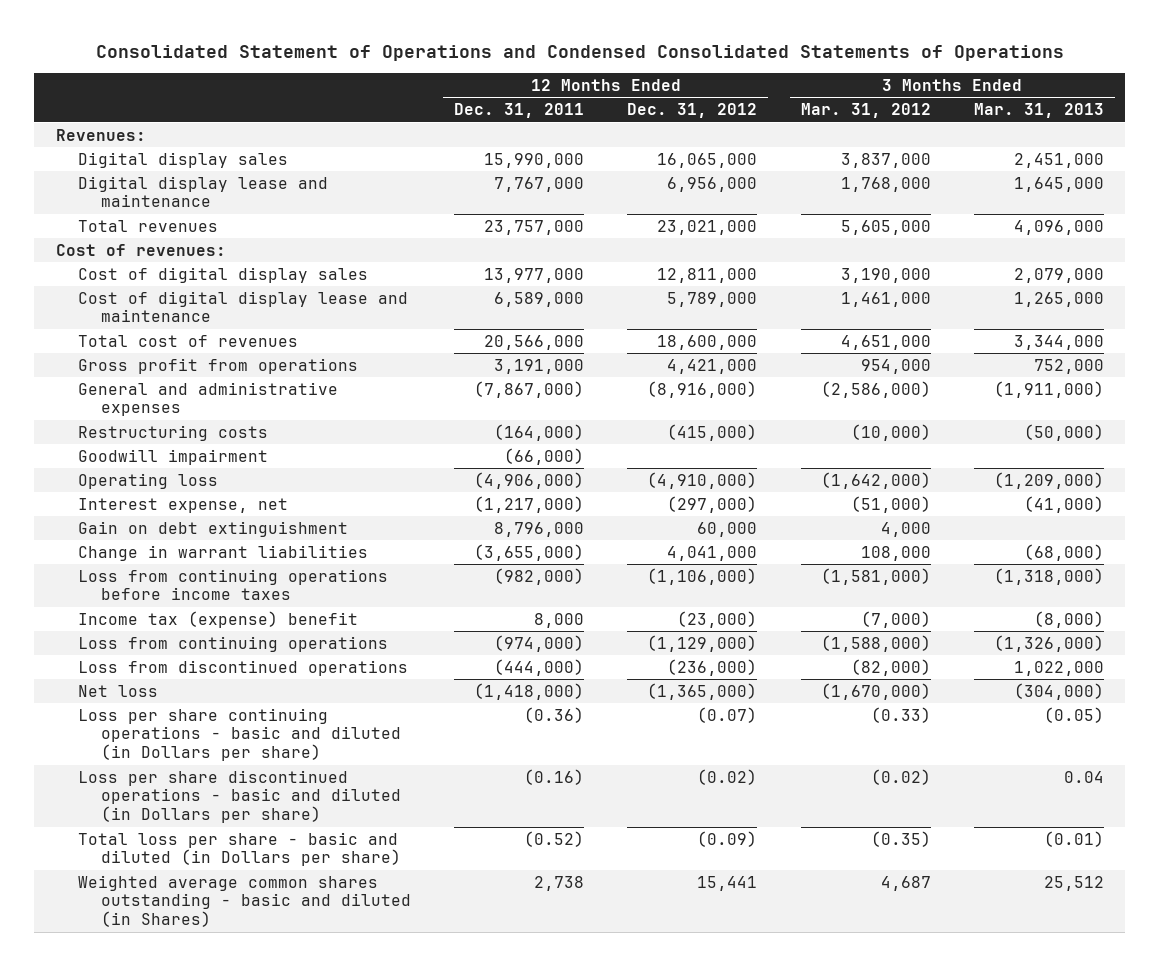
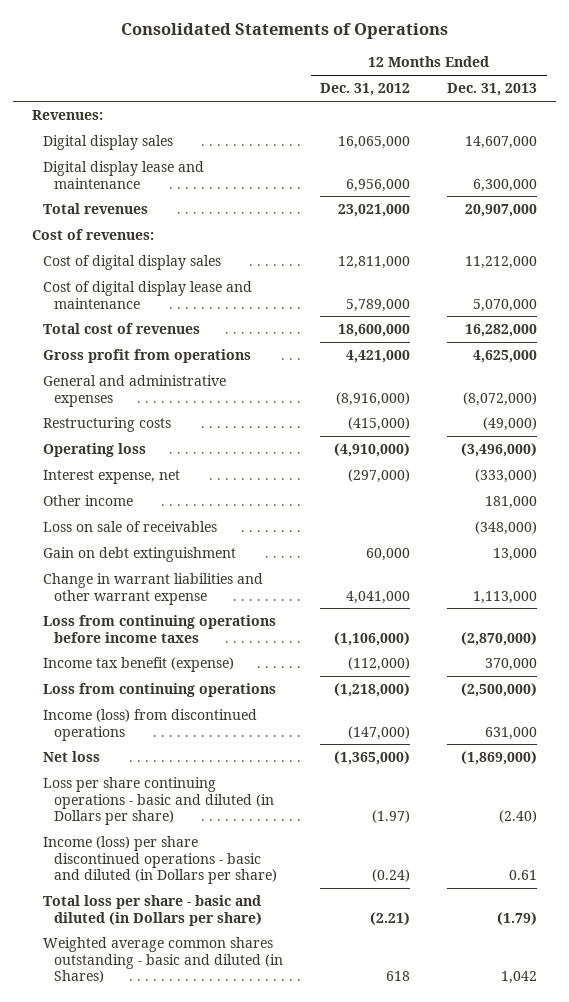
- Consolidated Statement of Operations and Condensed Consolidated Statements of Operations
+ Consolidated Statements of Operations
- | 12 Months Ended Dec. 31, 2011 | 12 Months Ended Dec. 31, 2012 | 3 Months Ended Mar. 31, 2012 | 3 Months Ended Mar. 31, 2013
+ | 12 Months Ended Dec. 31, 2012 | 12 Months Ended Dec. 31, 2013
- Goodwill impairment | (66,000) | | |
+ Other income | | 181,000
+ Loss on sale of receivables | | (348,000)
- Change in warrant liabilities | (3,655,000) | 4,041,000 | 108,000 | (68,000)
+ Change in warrant liabilities and other warrant expense | 4,041,000 | 1,113,000
- Income tax (expense) benefit | 8,000 | (23,000) | (7,000) | (8,000)
- Loss from continuing operations | (974,000) | (1,129,000) | (1,588,000) | (1,326,000)
- Loss from discontinued operations | (444,000) | (236,000) | (82,000) | 1,022,000
+ Income tax benefit (expense) | (112,000) | 370,000
+ Loss from continuing operations | (1,218,000) | (2,500,000)
+ Income (loss) from discontinued operations | (147,000) | 631,000
- Loss per share continuing operations - basic and diluted (in Dollars per share) | (0.36) | (0.07) | (0.33) | (0.05)
- Loss per share discontinued operations - basic and diluted (in Dollars per share) | (0.16) | (0.02) | (0.02) | 0.04
- Total loss per share - basic and diluted (in Dollars per share) | (0.52) | (0.09) | (0.35) | (0.01)
- Weighted average common shares outstanding - basic and diluted (in Shares) | 2,738 | 15,441 | 4,687 | 25,512
+ Loss per share continuing operations - basic and diluted (in Dollars per share) | (1.97) | (2.40)
+ Income (loss) per share discontinued operations - basic and diluted (in Dollars per share) | (0.24) | 0.61
+ Total loss per share - basic and diluted (in Dollars per share) | (2.21) | (1.79)
+ Weighted average common shares outstanding - basic and diluted (in Shares) | 618 | 1,042

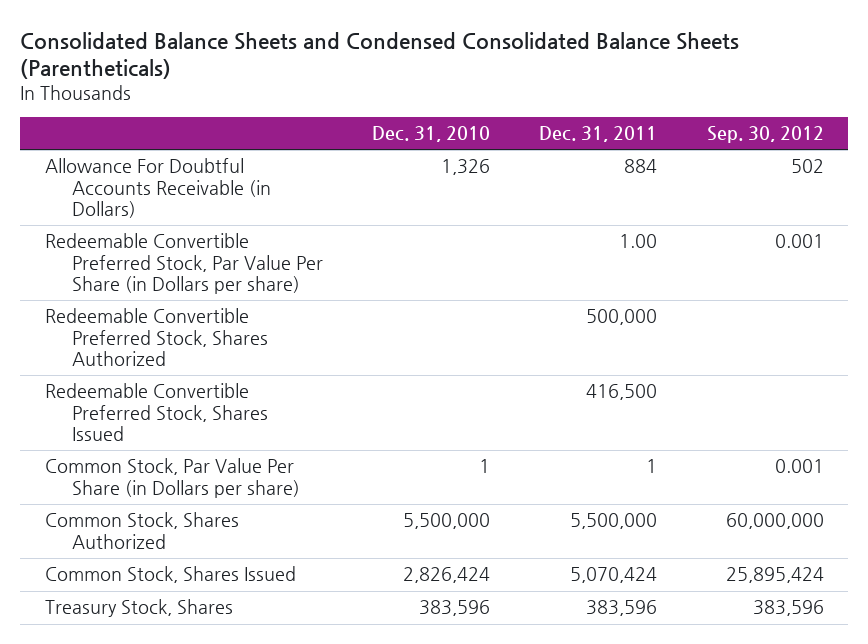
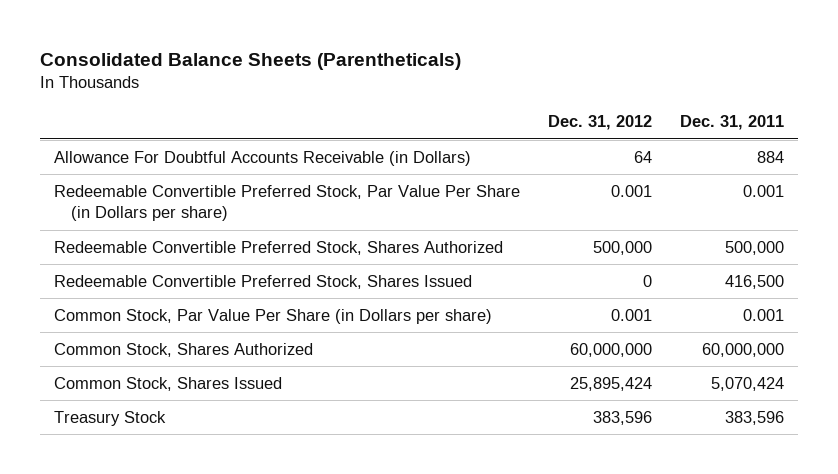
- Consolidated Balance Sheets and Condensed Consolidated Balance Sheets (Parentheticals)
+ Consolidated Balance Sheets (Parentheticals)
- | Dec. 31, 2010 | Dec. 31, 2011 | Sep. 30, 2012
+ | Dec. 31, 2012 | Dec. 31, 2011
- Redeemable Convertible Preferred Stock, Par Value Per Share (in Dollars per share) | | 1.00 | 0.001
+ Redeemable Convertible Preferred Stock, Par Value Per Share (in Dollars per share) | 0.001 | 0.001
- Common Stock, Par Value Per Share (in Dollars per share) | 1 | 1 | 0.001
- Common Stock, Shares Authorized | 5,500,000 | 5,500,000 | 60,000,000
+ Common Stock, Par Value Per Share (in Dollars per share) | 0.001 | 0.001
+ Common Stock, Shares Authorized | 60,000,000 | 60,000,000
- Treasury Stock, Shares | 383,596 | 383,596 | 383,596
+ Treasury Stock | 383,596 | 383,596

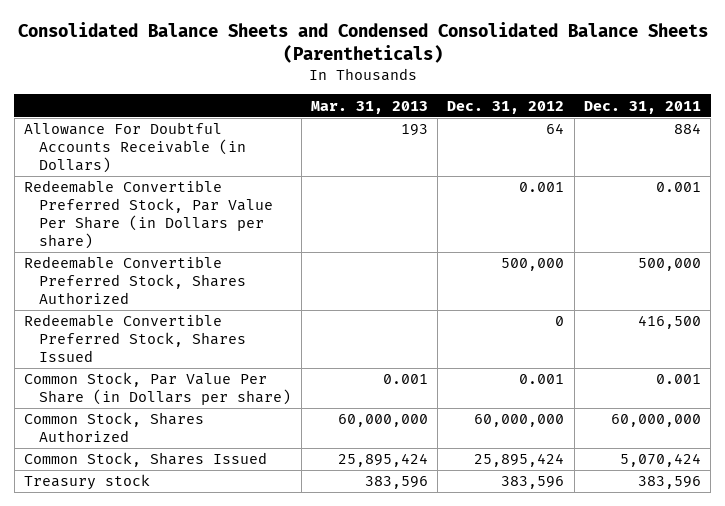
- Consolidated Balance Sheets (Parentheticals)
+ Consolidated Balance Sheets and Condensed Consolidated Balance Sheets (Parentheticals)
- | Dec. 31, 2012 | Dec. 31, 2011
+ | Mar. 31, 2013 | Dec. 31, 2012 | Dec. 31, 2011
- Treasury Stock | 383,596 | 383,596
+ Treasury stock | 383,596 | 383,596 | 383,596

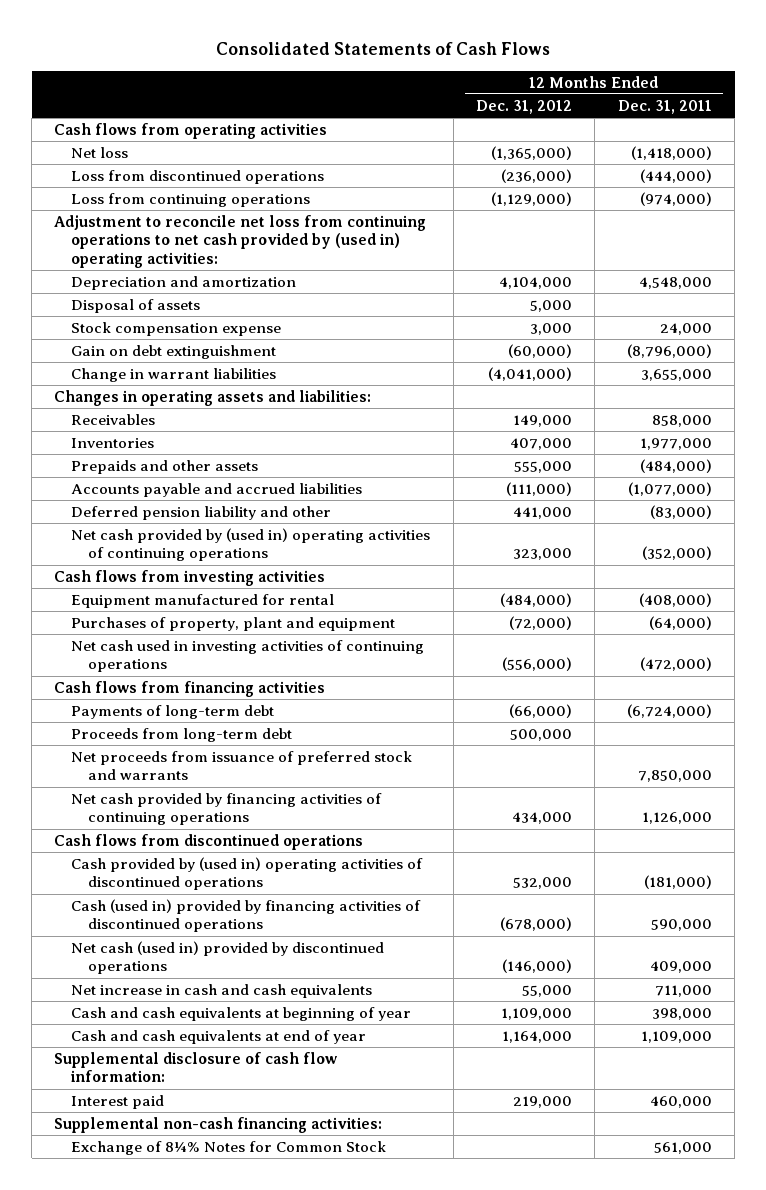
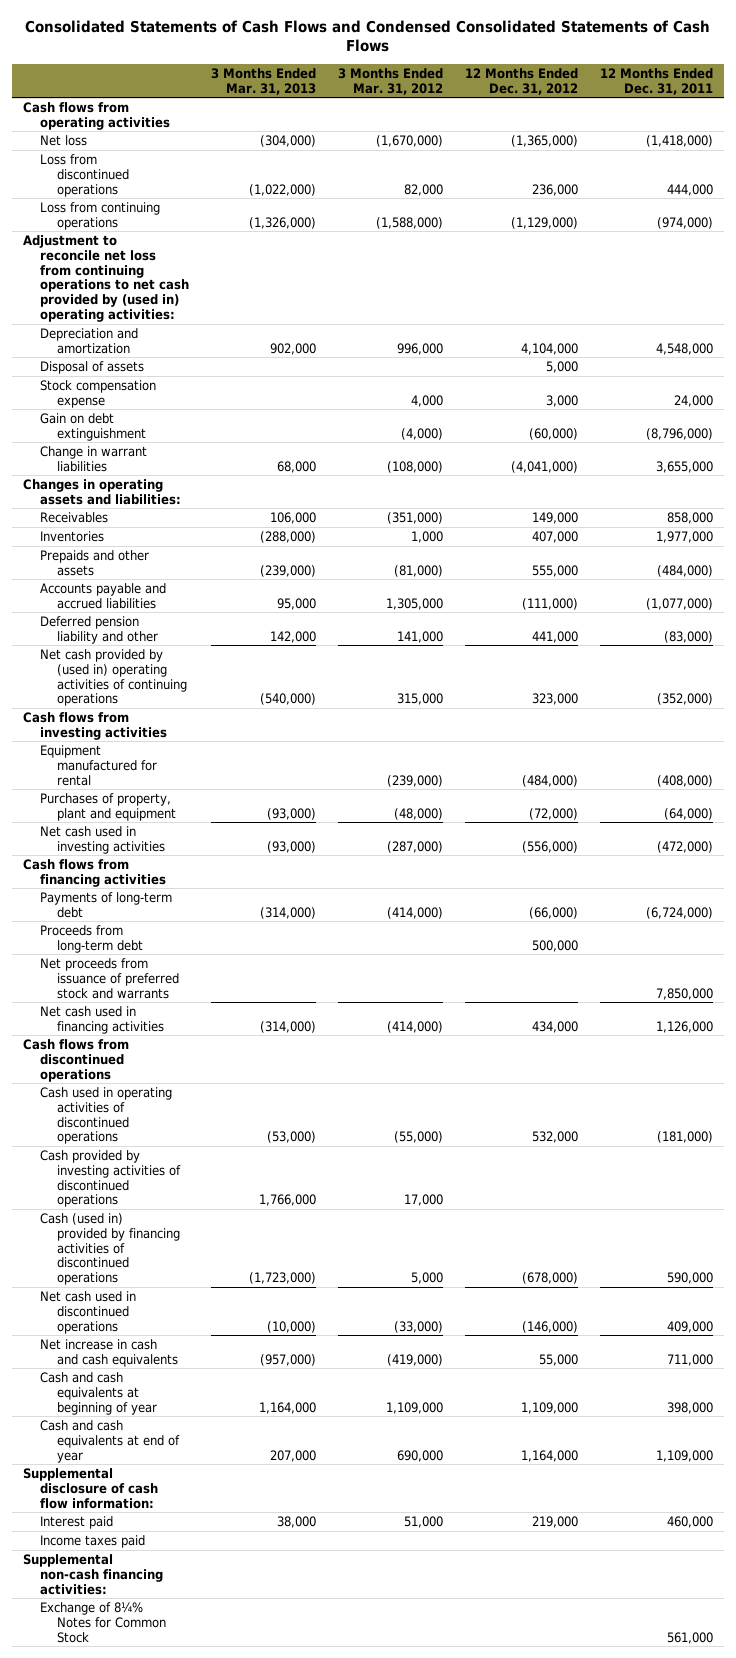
- Consolidated Statements of Cash Flows
+ Consolidated Statements of Cash Flows and Condensed Consolidated Statements of Cash Flows
- | 12 Months Ended Dec. 31, 2012 | 12 Months Ended Dec. 31, 2011
+ | 3 Months Ended Mar. 31, 2013 | 3 Months Ended Mar. 31, 2012 | 12 Months Ended Dec. 31, 2012 | 12 Months Ended Dec. 31, 2011
- Loss from discontinued operations | (236,000) | (444,000)
+ Loss from discontinued operations | (1,022,000) | 82,000 | 236,000 | 444,000
- Net cash used in investing activities of continuing operations | (556,000) | (472,000)
+ Net cash used in investing activities | (93,000) | (287,000) | (556,000) | (472,000)
- Net cash provided by financing activities of continuing operations | 434,000 | 1,126,000
+ Net cash used in financing activities | (314,000) | (414,000) | 434,000 | 1,126,000
- Cash provided by (used in) operating activities of discontinued operations | 532,000 | (181,000)
+ Cash used in operating activities of discontinued operations | (53,000) | (55,000) | 532,000 | (181,000)
+ Cash provided by investing activities of discontinued operations | 1,766,000 | 17,000 | |
- Net cash (used in) provided by discontinued operations | (146,000) | 409,000
+ Net cash used in discontinued operations | (10,000) | (33,000) | (146,000) | 409,000
+ Income taxes paid

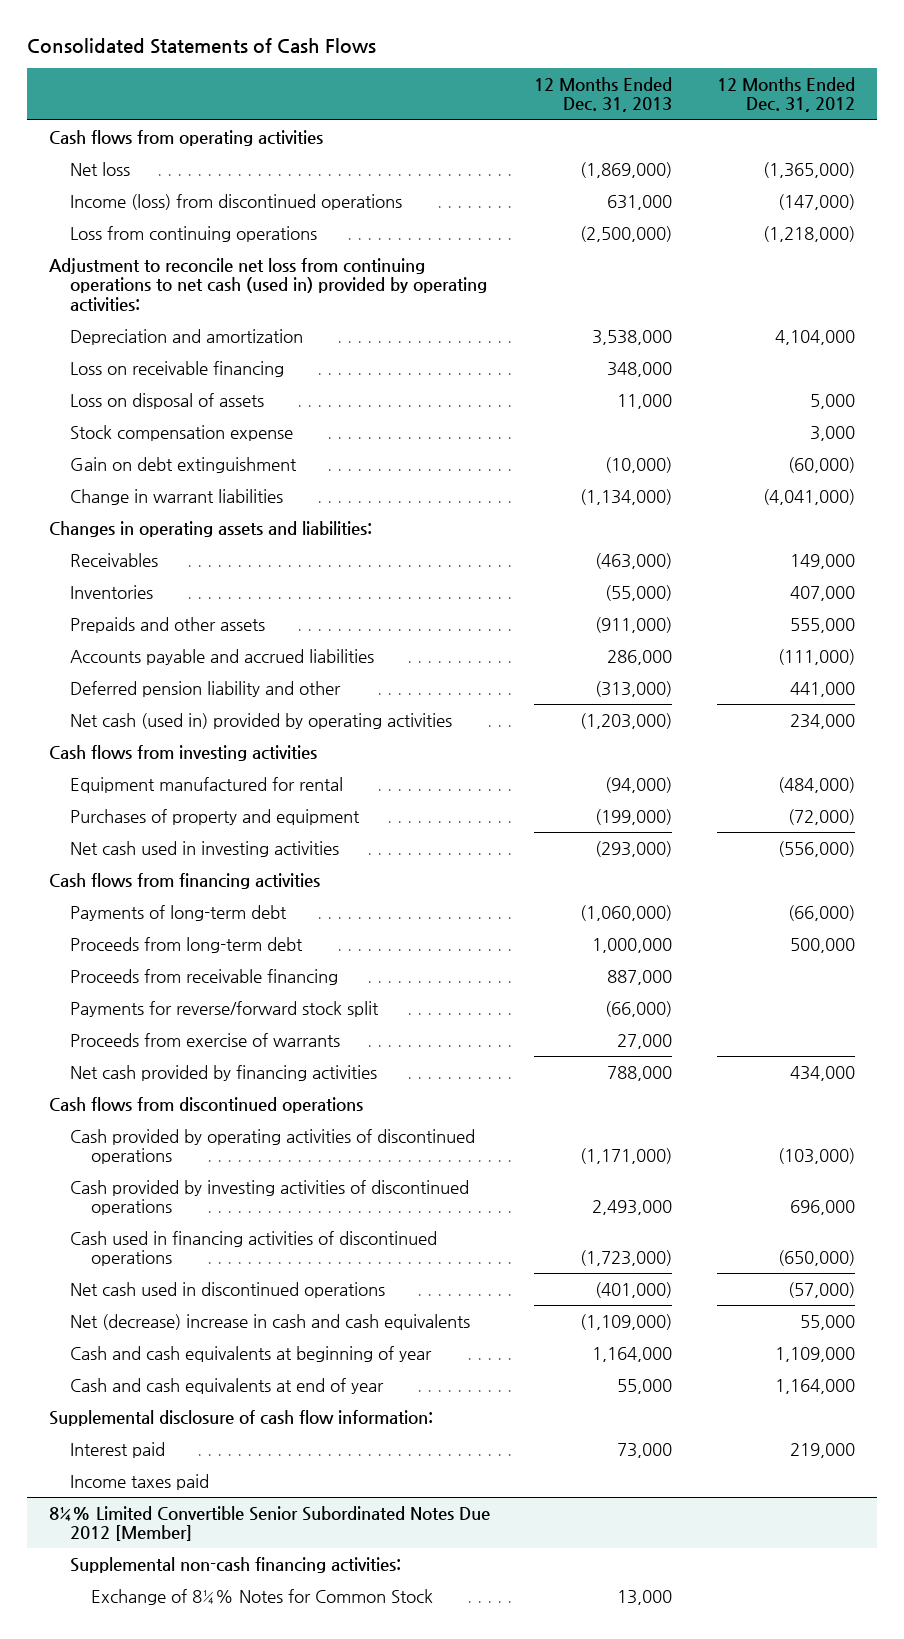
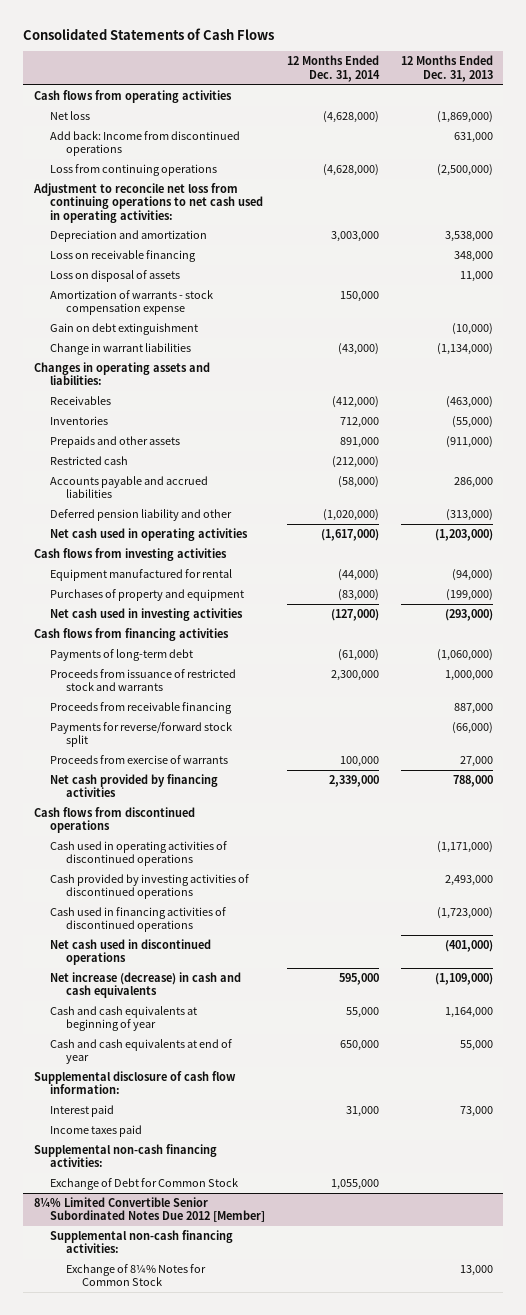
- | 12 Months Ended Dec. 31, 2013 | 12 Months Ended Dec. 31, 2012
+ | 12 Months Ended Dec. 31, 2014 | 12 Months Ended Dec. 31, 2013
- Income (loss) from discontinued operations | 631,000 | (147,000)
+ Add back: Income from discontinued operations | | 631,000
- Adjustment to reconcile net loss from continuing operations to net cash (used in) provided by operating activities:
+ Adjustment to reconcile net loss from continuing operations to net cash used in operating activities:
- Stock compensation expense | | 3,000
+ Amortization of warrants - stock compensation expense | 150,000 |
+ Restricted cash | (212,000) |
- Net cash (used in) provided by operating activities | (1,203,000) | 234,000
+ Net cash used in operating activities | (1,617,000) | (1,203,000)
- Proceeds from long-term debt | 1,000,000 | 500,000
+ Proceeds from issuance of restricted stock and warrants | 2,300,000 | 1,000,000
- Cash provided by operating activities of discontinued operations | (1,171,000) | (103,000)
+ Cash used in operating activities of discontinued operations | | (1,171,000)
- Net (decrease) increase in cash and cash equivalents | (1,109,000) | 55,000
+ Net increase (decrease) in cash and cash equivalents | 595,000 | (1,109,000)
+ Supplemental non-cash financing activities:
+ Exchange of Debt for Common Stock | 1,055,000 |

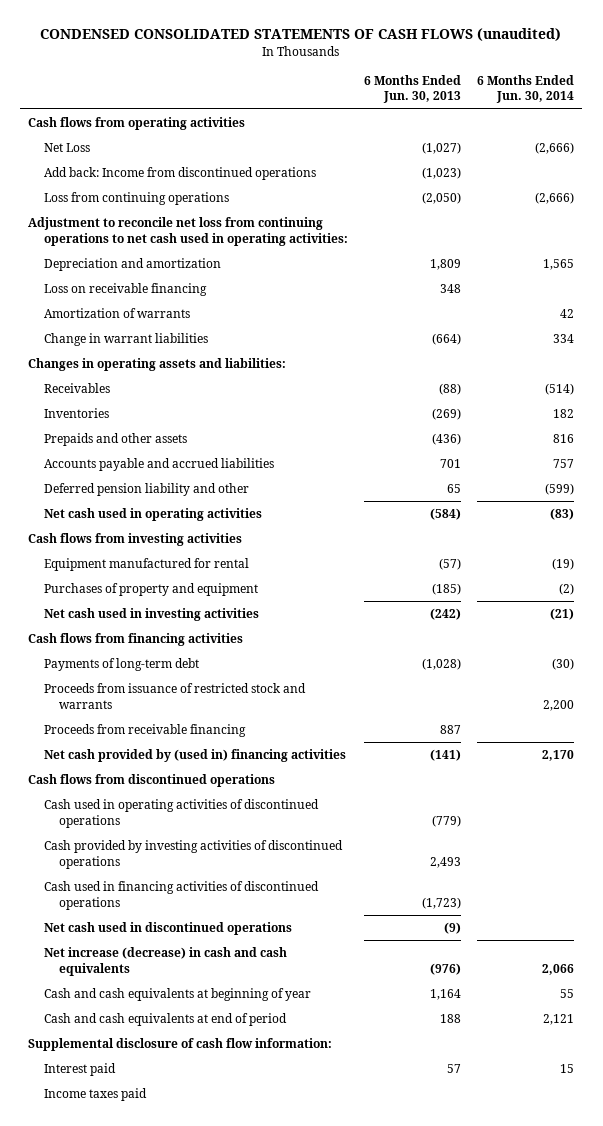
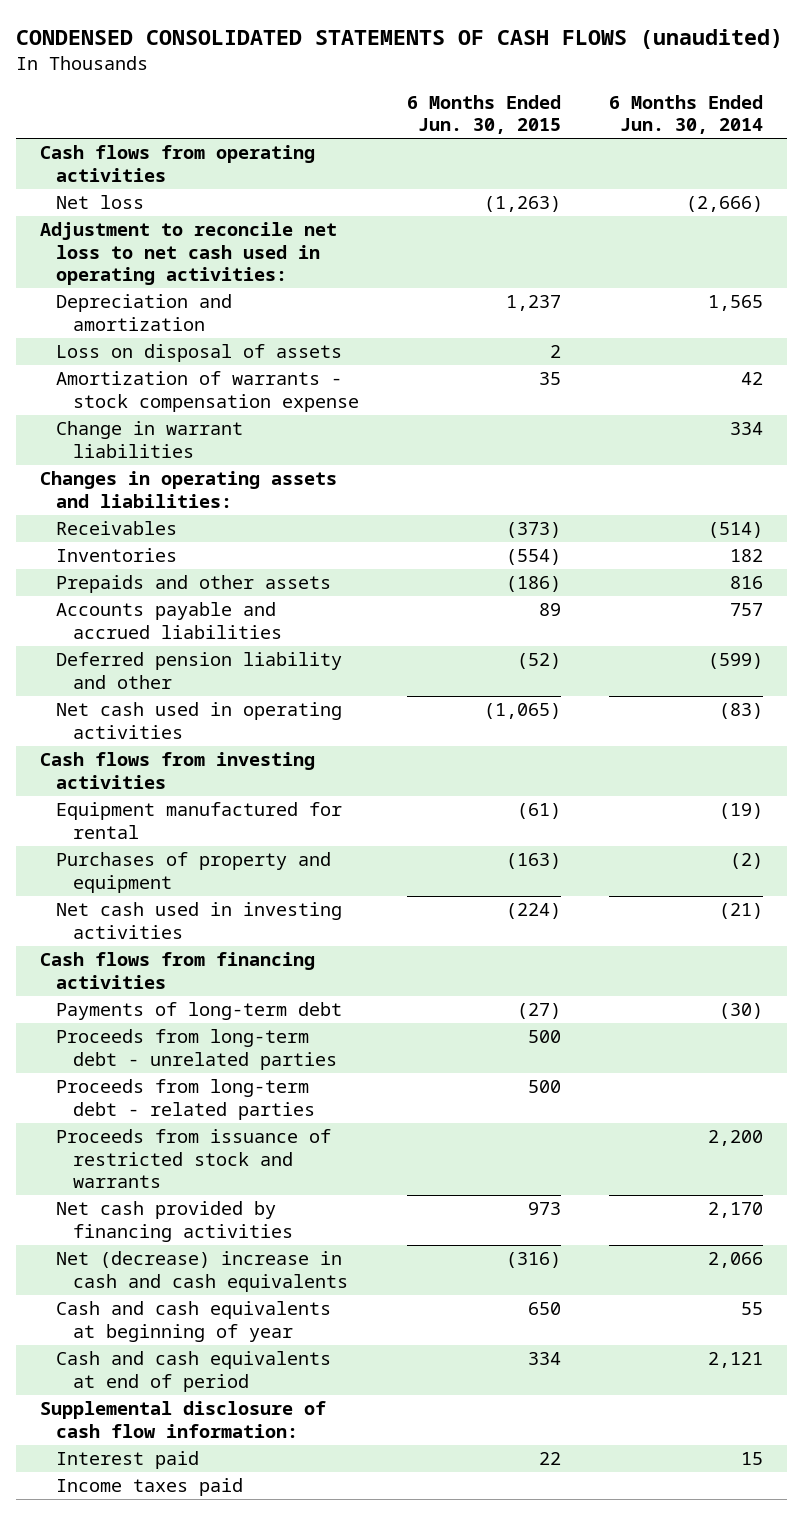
- | 6 Months Ended Jun. 30, 2013 | 6 Months Ended Jun. 30, 2014
+ | 6 Months Ended Jun. 30, 2015 | 6 Months Ended Jun. 30, 2014
- Net Loss | (1,027) | (2,666)
- Add back: Income from discontinued operations | (1,023) |
- Loss from continuing operations | (2,050) | (2,666)
- Adjustment to reconcile net loss from continuing operations to net cash used in operating activities:
+ Net loss | (1,263) | (2,666)
+ Adjustment to reconcile net loss to net cash used in operating activities:
- Loss on receivable financing | 348 |
- Amortization of warrants | | 42
+ Loss on disposal of assets | 2 |
+ Amortization of warrants - stock compensation expense | 35 | 42
+ Proceeds from long-term debt - unrelated parties | 500 |
+ Proceeds from long-term debt - related parties | 500 |
- Proceeds from receivable financing | 887 |
- Net cash provided by (used in) financing activities | (141) | 2,170
- Cash flows from discontinued operations
- Cash used in operating activities of discontinued operations | (779) |
- Cash provided by investing activities of discontinued operations | 2,493 |
- Cash used in financing activities of discontinued operations | (1,723) |
- Net cash used in discontinued operations | (9) |
- Net increase (decrease) in cash and cash equivalents | (976) | 2,066
+ Net cash provided by financing activities | 973 | 2,170
+ Net (decrease) increase in cash and cash equivalents | (316) | 2,066

